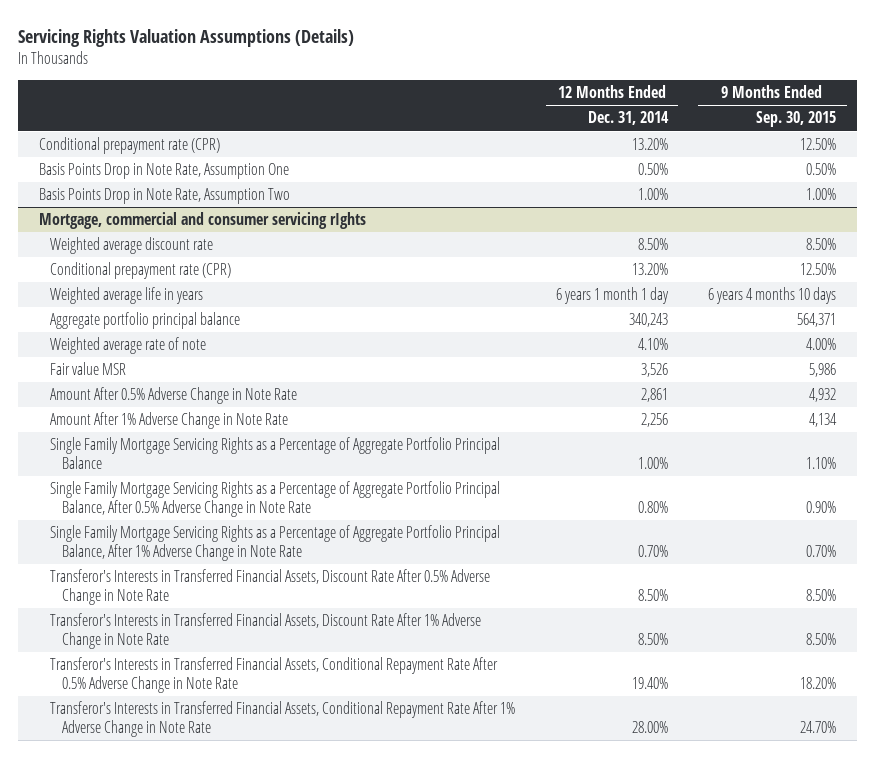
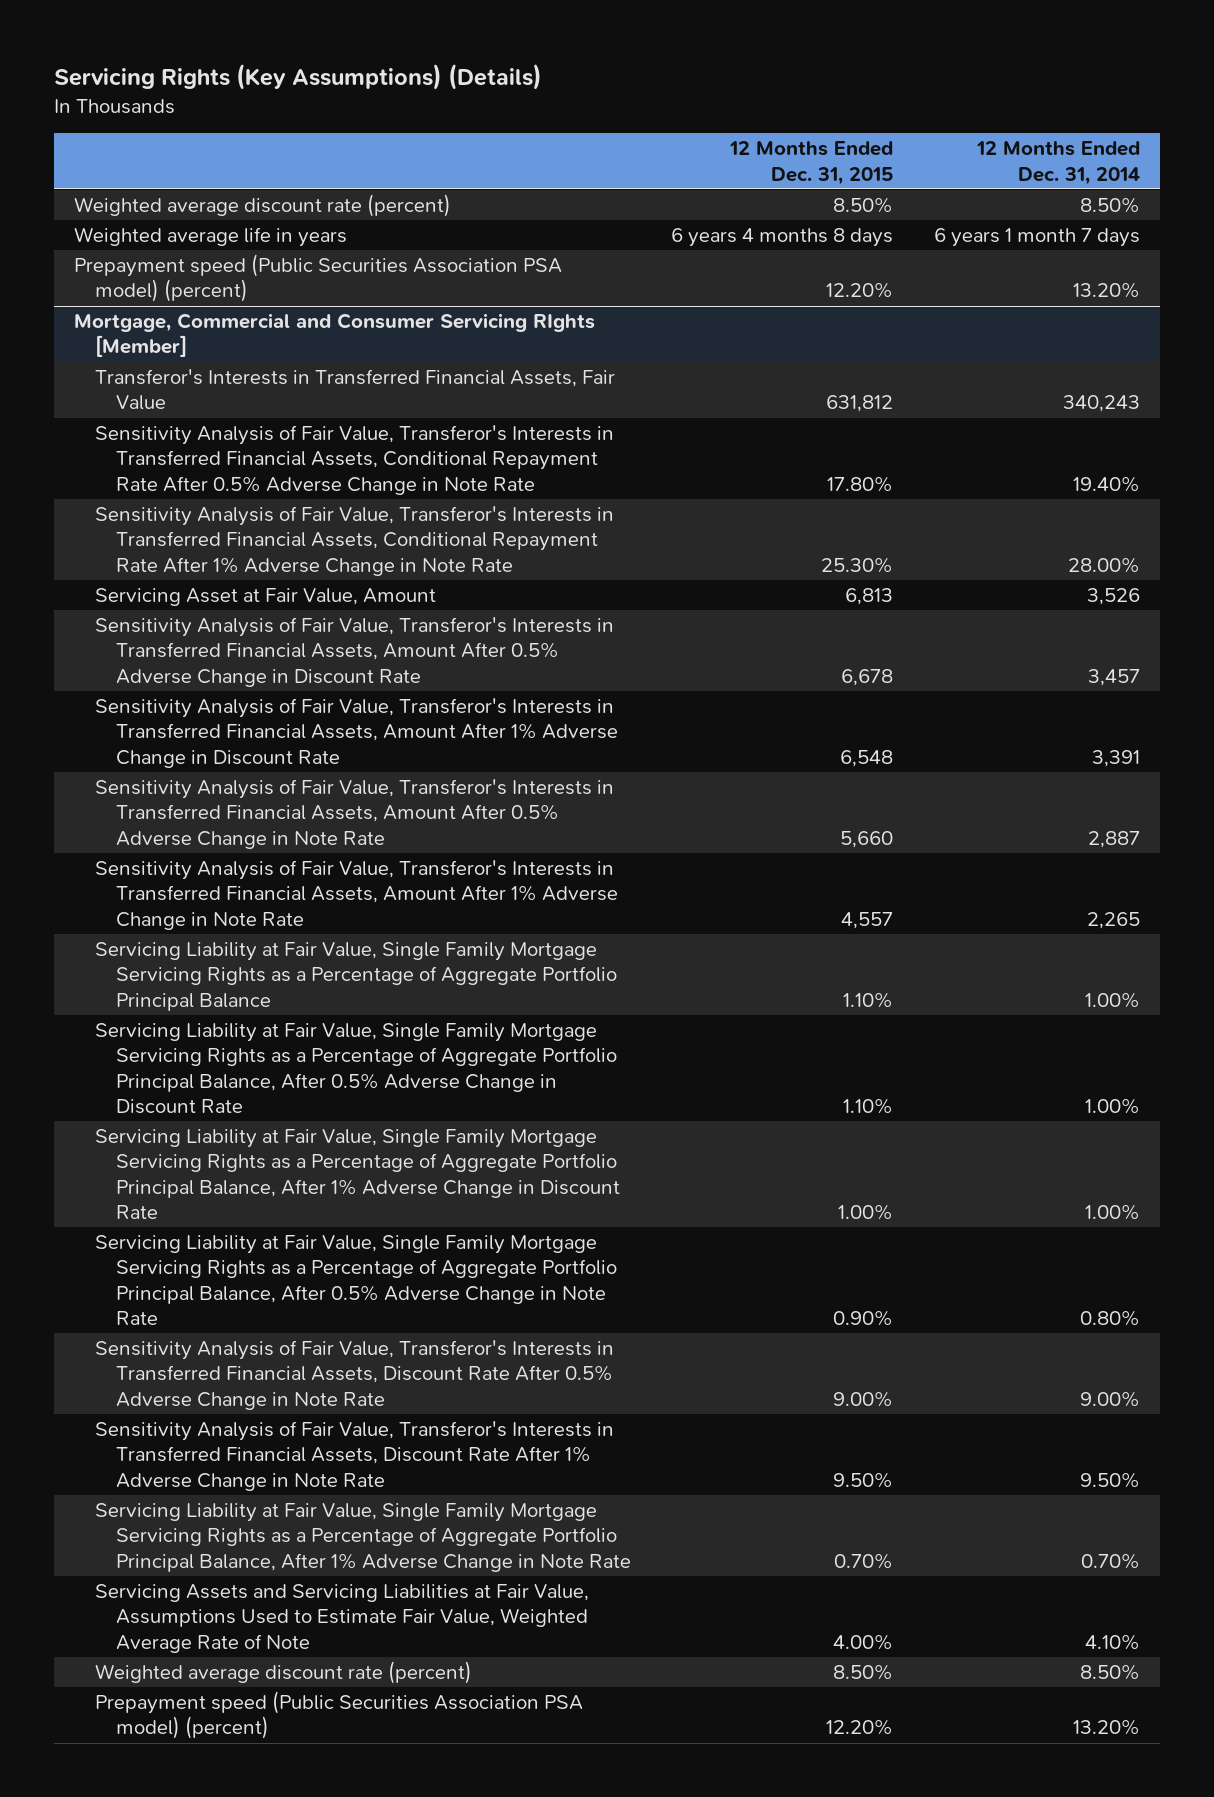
- Servicing Rights Valuation Assumptions (Details)
+ Servicing Rights (Key Assumptions) (Details)
- | 12 Months Ended Dec. 31, 2014 | 9 Months Ended Sep. 30, 2015
+ | 12 Months Ended Dec. 31, 2015 | 12 Months Ended Dec. 31, 2014
- Conditional prepayment rate (CPR) | 13.20% | 12.50%
- Basis Points Drop in Note Rate, Assumption One | 0.50% | 0.50%
- Basis Points Drop in Note Rate, Assumption Two | 1.00% | 1.00%
- Mortgage, commercial and consumer servicing rIghts
- Weighted average discount rate | 8.50% | 8.50%
- Conditional prepayment rate (CPR) | 13.20% | 12.50%
- Weighted average life in years | 6 years 1 month 1 day | 6 years 4 months 10 days
- Aggregate portfolio principal balance | 340,243 | 564,371
- Weighted average rate of note | 4.10% | 4.00%
- Fair value MSR | 3,526 | 5,986
- Amount After 0.5% Adverse Change in Note Rate | 2,861 | 4,932
- Amount After 1% Adverse Change in Note Rate | 2,256 | 4,134
- Single Family Mortgage Servicing Rights as a Percentage of Aggregate Portfolio Principal Balance | 1.00% | 1.10%
- Single Family Mortgage Servicing Rights as a Percentage of Aggregate Portfolio Principal Balance, After 0.5% Adverse Change in Note Rate | 0.80% | 0.90%
- Single Family Mortgage Servicing Rights as a Percentage of Aggregate Portfolio Principal Balance, After 1% Adverse Change in Note Rate | 0.70% | 0.70%
- Transferor's Interests in Transferred Financial Assets, Discount Rate After 0.5% Adverse Change in Note Rate | 8.50% | 8.50%
- Transferor's Interests in Transferred Financial Assets, Discount Rate After 1% Adverse Change in Note Rate | 8.50% | 8.50%
- Transferor's Interests in Transferred Financial Assets, Conditional Repayment Rate After 0.5% Adverse Change in Note Rate | 19.40% | 18.20%
- Transferor's Interests in Transferred Financial Assets, Conditional Repayment Rate After 1% Adverse Change in Note Rate | 28.00% | 24.70%
+ Weighted average discount rate (percent) | 8.50% | 8.50%
+ Weighted average life in years | 6 years 4 months 8 days | 6 years 1 month 7 days
+ Prepayment speed (Public Securities Association PSA model) (percent) | 12.20% | 13.20%
+ Mortgage, Commercial and Consumer Servicing RIghts [Member]
+ Transferor's Interests in Transferred Financial Assets, Fair Value | 631,812 | 340,243
+ Sensitivity Analysis of Fair Value, Transferor's Interests in Transferred Financial Assets, Conditional Repayment Rate After 0.5% Adverse Change in Note Rate | 17.80% | 19.40%
+ Sensitivity Analysis of Fair Value, Transferor's Interests in Transferred Financial Assets, Conditional Repayment Rate After 1% Adverse Change in Note Rate | 25.30% | 28.00%
+ Servicing Asset at Fair Value, Amount | 6,813 | 3,526
+ Sensitivity Analysis of Fair Value, Transferor's Interests in Transferred Financial Assets, Amount After 0.5% Adverse Change in Discount Rate | 6,678 | 3,457
+ Sensitivity Analysis of Fair Value, Transferor's Interests in Transferred Financial Assets, Amount After 1% Adverse Change in Discount Rate | 6,548 | 3,391
+ Sensitivity Analysis of Fair Value, Transferor's Interests in Transferred Financial Assets, Amount After 0.5% Adverse Change in Note Rate | 5,660 | 2,887
+ Sensitivity Analysis of Fair Value, Transferor's Interests in Transferred Financial Assets, Amount After 1% Adverse Change in Note Rate | 4,557 | 2,265
+ Servicing Liability at Fair Value, Single Family Mortgage Servicing Rights as a Percentage of Aggregate Portfolio Principal Balance | 1.10% | 1.00%
+ Servicing Liability at Fair Value, Single Family Mortgage Servicing Rights as a Percentage of Aggregate Portfolio Principal Balance, After 0.5% Adverse Change in Discount Rate | 1.10% | 1.00%
+ Servicing Liability at Fair Value, Single Family Mortgage Servicing Rights as a Percentage of Aggregate Portfolio Principal Balance, After 1% Adverse Change in Discount Rate | 1.00% | 1.00%
+ Servicing Liability at Fair Value, Single Family Mortgage Servicing Rights as a Percentage of Aggregate Portfolio Principal Balance, After 0.5% Adverse Change in Note Rate | 0.90% | 0.80%
+ Sensitivity Analysis of Fair Value, Transferor's Interests in Transferred Financial Assets, Discount Rate After 0.5% Adverse Change in Note Rate | 9.00% | 9.00%
+ Sensitivity Analysis of Fair Value, Transferor's Interests in Transferred Financial Assets, Discount Rate After 1% Adverse Change in Note Rate | 9.50% | 9.50%
+ Servicing Liability at Fair Value, Single Family Mortgage Servicing Rights as a Percentage of Aggregate Portfolio Principal Balance, After 1% Adverse Change in Note Rate | 0.70% | 0.70%
+ Servicing Assets and Servicing Liabilities at Fair Value, Assumptions Used to Estimate Fair Value, Weighted Average Rate of Note | 4.00% | 4.10%
+ Weighted average discount rate (percent) | 8.50% | 8.50%
+ Prepayment speed (Public Securities Association PSA model) (percent) | 12.20% | 13.20%

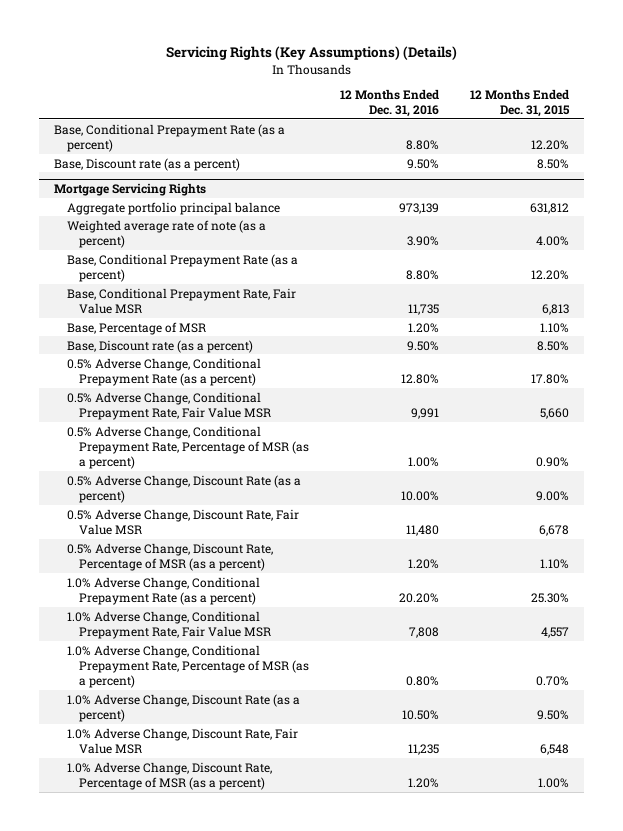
- | 12 Months Ended Dec. 31, 2015 | 12 Months Ended Dec. 31, 2014
+ | 12 Months Ended Dec. 31, 2016 | 12 Months Ended Dec. 31, 2015
- Weighted average discount rate (percent) | 8.50% | 8.50%
- Weighted average life in years | 6 years 4 months 8 days | 6 years 1 month 7 days
- Prepayment speed (Public Securities Association PSA model) (percent) | 12.20% | 13.20%
- Mortgage, Commercial and Consumer Servicing RIghts [Member]
- Transferor's Interests in Transferred Financial Assets, Fair Value | 631,812 | 340,243
- Sensitivity Analysis of Fair Value, Transferor's Interests in Transferred Financial Assets, Conditional Repayment Rate After 0.5% Adverse Change in Note Rate | 17.80% | 19.40%
- Sensitivity Analysis of Fair Value, Transferor's Interests in Transferred Financial Assets, Conditional Repayment Rate After 1% Adverse Change in Note Rate | 25.30% | 28.00%
- Servicing Asset at Fair Value, Amount | 6,813 | 3,526
- Sensitivity Analysis of Fair Value, Transferor's Interests in Transferred Financial Assets, Amount After 0.5% Adverse Change in Discount Rate | 6,678 | 3,457
- Sensitivity Analysis of Fair Value, Transferor's Interests in Transferred Financial Assets, Amount After 1% Adverse Change in Discount Rate | 6,548 | 3,391
- Sensitivity Analysis of Fair Value, Transferor's Interests in Transferred Financial Assets, Amount After 0.5% Adverse Change in Note Rate | 5,660 | 2,887
- Sensitivity Analysis of Fair Value, Transferor's Interests in Transferred Financial Assets, Amount After 1% Adverse Change in Note Rate | 4,557 | 2,265
- Servicing Liability at Fair Value, Single Family Mortgage Servicing Rights as a Percentage of Aggregate Portfolio Principal Balance | 1.10% | 1.00%
- Servicing Liability at Fair Value, Single Family Mortgage Servicing Rights as a Percentage of Aggregate Portfolio Principal Balance, After 0.5% Adverse Change in Discount Rate | 1.10% | 1.00%
- Servicing Liability at Fair Value, Single Family Mortgage Servicing Rights as a Percentage of Aggregate Portfolio Principal Balance, After 1% Adverse Change in Discount Rate | 1.00% | 1.00%
- Servicing Liability at Fair Value, Single Family Mortgage Servicing Rights as a Percentage of Aggregate Portfolio Principal Balance, After 0.5% Adverse Change in Note Rate | 0.90% | 0.80%
- Sensitivity Analysis of Fair Value, Transferor's Interests in Transferred Financial Assets, Discount Rate After 0.5% Adverse Change in Note Rate | 9.00% | 9.00%
- Sensitivity Analysis of Fair Value, Transferor's Interests in Transferred Financial Assets, Discount Rate After 1% Adverse Change in Note Rate | 9.50% | 9.50%
- Servicing Liability at Fair Value, Single Family Mortgage Servicing Rights as a Percentage of Aggregate Portfolio Principal Balance, After 1% Adverse Change in Note Rate | 0.70% | 0.70%
- Servicing Assets and Servicing Liabilities at Fair Value, Assumptions Used to Estimate Fair Value, Weighted Average Rate of Note | 4.00% | 4.10%
- Weighted average discount rate (percent) | 8.50% | 8.50%
- Prepayment speed (Public Securities Association PSA model) (percent) | 12.20% | 13.20%
+ Base, Conditional Prepayment Rate (as a percent) | 8.80% | 12.20%
+ Base, Discount rate (as a percent) | 9.50% | 8.50%
+ Mortgage Servicing Rights
+ Aggregate portfolio principal balance | 973,139 | 631,812
+ Weighted average rate of note (as a percent) | 3.90% | 4.00%
+ Base, Conditional Prepayment Rate (as a percent) | 8.80% | 12.20%
+ Base, Conditional Prepayment Rate, Fair Value MSR | 11,735 | 6,813
+ Base, Percentage of MSR | 1.20% | 1.10%
+ Base, Discount rate (as a percent) | 9.50% | 8.50%
+ 0.5% Adverse Change, Conditional Prepayment Rate (as a percent) | 12.80% | 17.80%
+ 0.5% Adverse Change, Conditional Prepayment Rate, Fair Value MSR | 9,991 | 5,660
+ 0.5% Adverse Change, Conditional Prepayment Rate, Percentage of MSR (as a percent) | 1.00% | 0.90%
+ 0.5% Adverse Change, Discount Rate (as a percent) | 10.00% | 9.00%
+ 0.5% Adverse Change, Discount Rate, Fair Value MSR | 11,480 | 6,678
+ 0.5% Adverse Change, Discount Rate, Percentage of MSR (as a percent) | 1.20% | 1.10%
+ 1.0% Adverse Change, Conditional Prepayment Rate (as a percent) | 20.20% | 25.30%
+ 1.0% Adverse Change, Conditional Prepayment Rate, Fair Value MSR | 7,808 | 4,557
+ 1.0% Adverse Change, Conditional Prepayment Rate, Percentage of MSR (as a percent) | 0.80% | 0.70%
+ 1.0% Adverse Change, Discount Rate (as a percent) | 10.50% | 9.50%
+ 1.0% Adverse Change, Discount Rate, Fair Value MSR | 11,235 | 6,548
+ 1.0% Adverse Change, Discount Rate, Percentage of MSR (as a percent) | 1.20% | 1.00%

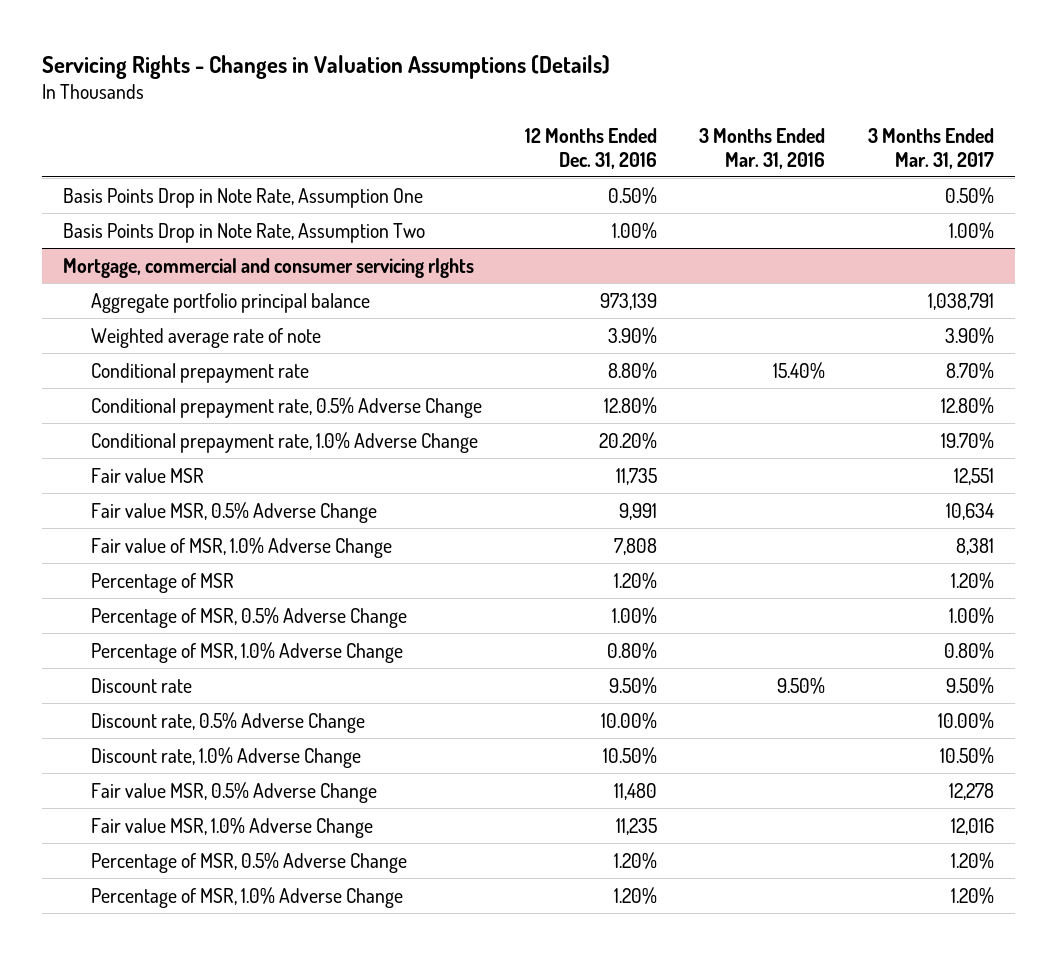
- Servicing Rights (Key Assumptions) (Details)
+ Servicing Rights - Changes in Valuation Assumptions (Details)
- | 12 Months Ended Dec. 31, 2016 | 12 Months Ended Dec. 31, 2015
+ | 12 Months Ended Dec. 31, 2016 | 3 Months Ended Mar. 31, 2016 | 3 Months Ended Mar. 31, 2017
- Base, Conditional Prepayment Rate (as a percent) | 8.80% | 12.20%
- Base, Discount rate (as a percent) | 9.50% | 8.50%
- Mortgage Servicing Rights
+ Basis Points Drop in Note Rate, Assumption One | 0.50% | | 0.50%
+ Basis Points Drop in Note Rate, Assumption Two | 1.00% | | 1.00%
+ Mortgage, commercial and consumer servicing rIghts
- Weighted average rate of note (as a percent) | 3.90% | 4.00%
- Base, Conditional Prepayment Rate (as a percent) | 8.80% | 12.20%
- Base, Conditional Prepayment Rate, Fair Value MSR | 11,735 | 6,813
- Base, Percentage of MSR | 1.20% | 1.10%
- Base, Discount rate (as a percent) | 9.50% | 8.50%
- 0.5% Adverse Change, Conditional Prepayment Rate (as a percent) | 12.80% | 17.80%
- 0.5% Adverse Change, Conditional Prepayment Rate, Fair Value MSR | 9,991 | 5,660
- 0.5% Adverse Change, Conditional Prepayment Rate, Percentage of MSR (as a percent) | 1.00% | 0.90%
- 0.5% Adverse Change, Discount Rate (as a percent) | 10.00% | 9.00%
- 0.5% Adverse Change, Discount Rate, Fair Value MSR | 11,480 | 6,678
- 0.5% Adverse Change, Discount Rate, Percentage of MSR (as a percent) | 1.20% | 1.10%
- 1.0% Adverse Change, Conditional Prepayment Rate (as a percent) | 20.20% | 25.30%
- 1.0% Adverse Change, Conditional Prepayment Rate, Fair Value MSR | 7,808 | 4,557
- 1.0% Adverse Change, Conditional Prepayment Rate, Percentage of MSR (as a percent) | 0.80% | 0.70%
- 1.0% Adverse Change, Discount Rate (as a percent) | 10.50% | 9.50%
- 1.0% Adverse Change, Discount Rate, Fair Value MSR | 11,235 | 6,548
- 1.0% Adverse Change, Discount Rate, Percentage of MSR (as a percent) | 1.20% | 1.00%
+ Weighted average rate of note | 3.90% | | 3.90%
+ Conditional prepayment rate | 8.80% | 15.40% | 8.70%
+ Conditional prepayment rate, 0.5% Adverse Change | 12.80% | | 12.80%
+ Conditional prepayment rate, 1.0% Adverse Change | 20.20% | | 19.70%
+ Fair value MSR | 11,735 | | 12,551
+ Fair value MSR, 0.5% Adverse Change | 9,991 | | 10,634
+ Fair value of MSR, 1.0% Adverse Change | 7,808 | | 8,381
+ Percentage of MSR | 1.20% | | 1.20%
+ Percentage of MSR, 0.5% Adverse Change | 1.00% | | 1.00%
+ Percentage of MSR, 1.0% Adverse Change | 0.80% | | 0.80%
+ Discount rate | 9.50% | 9.50% | 9.50%
+ Discount rate, 0.5% Adverse Change | 10.00% | | 10.00%
+ Discount rate, 1.0% Adverse Change | 10.50% | | 10.50%
+ Fair value MSR, 0.5% Adverse Change | 11,480 | | 12,278
+ Fair value MSR, 1.0% Adverse Change | 11,235 | | 12,016
+ Percentage of MSR, 0.5% Adverse Change | 1.20% | | 1.20%
+ Percentage of MSR, 1.0% Adverse Change | 1.20% | | 1.20%

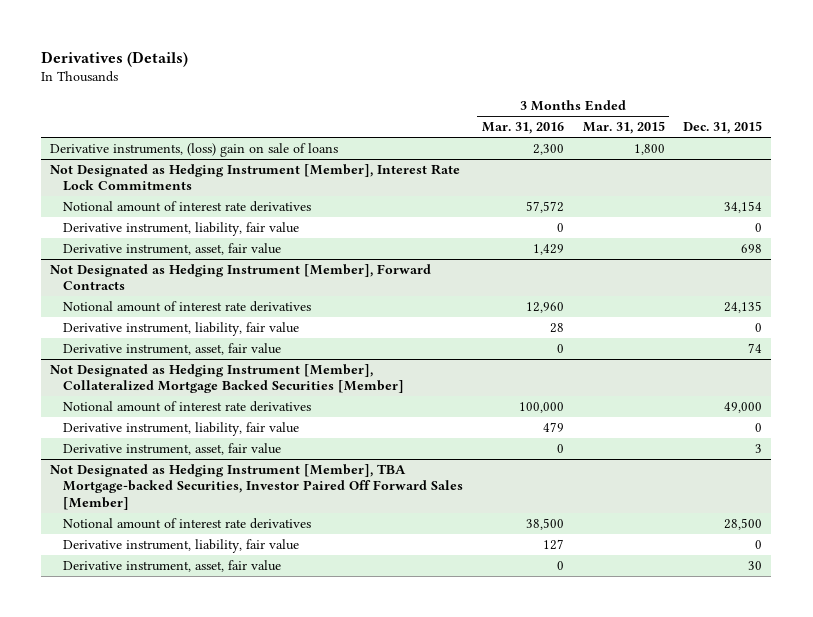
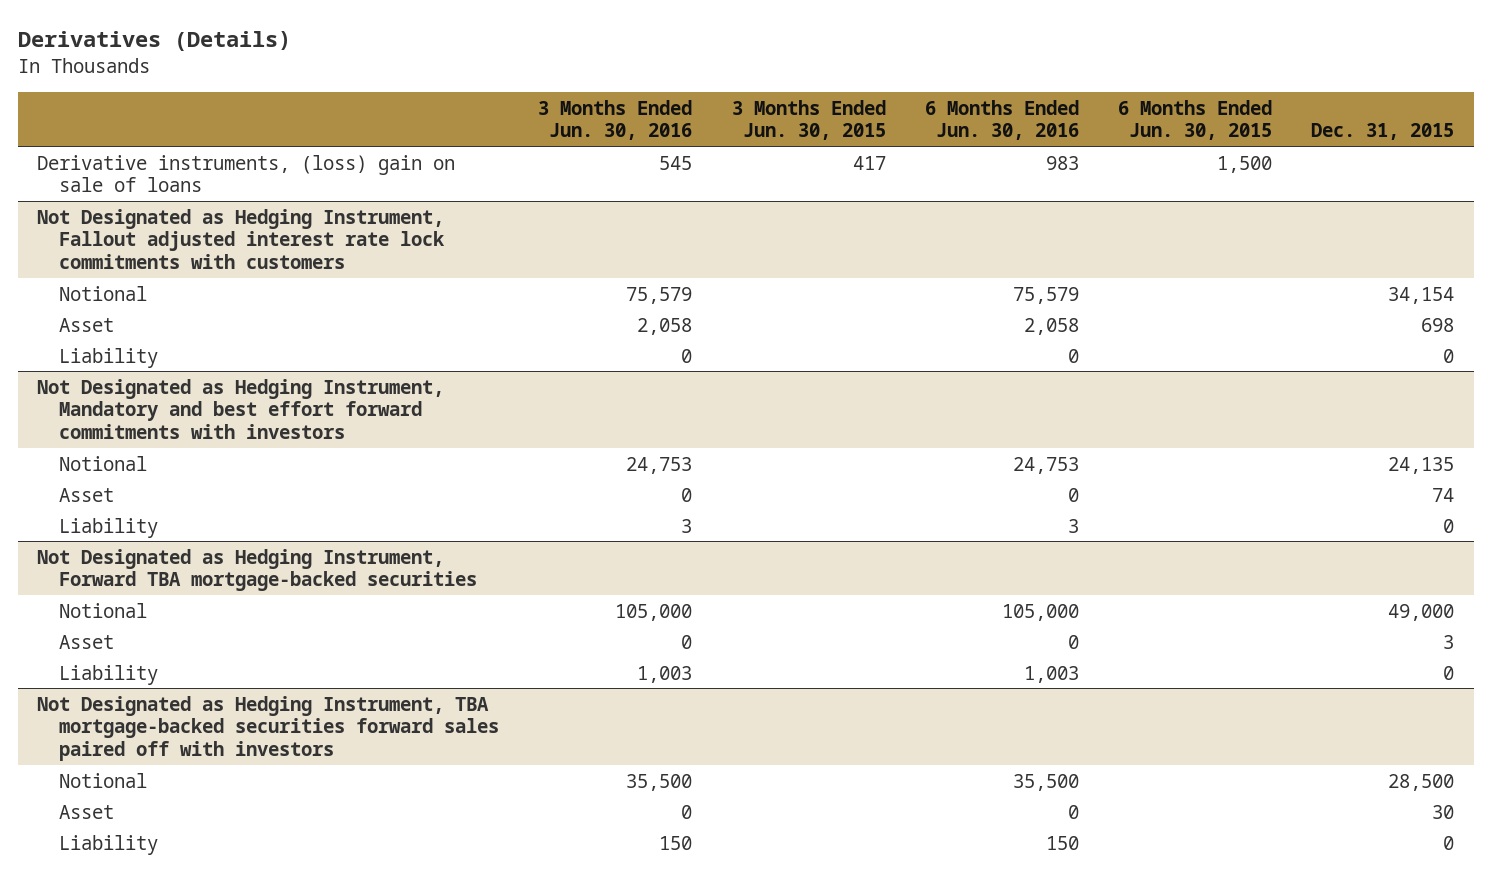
- | 3 Months Ended Mar. 31, 2016 | 3 Months Ended Mar. 31, 2015 | Dec. 31, 2015
+ | 3 Months Ended Jun. 30, 2016 | 3 Months Ended Jun. 30, 2015 | 6 Months Ended Jun. 30, 2016 | 6 Months Ended Jun. 30, 2015 | Dec. 31, 2015
- Not Designated as Hedging Instrument [Member], Interest Rate Lock Commitments
- Notional amount of interest rate derivatives | 57,572 | | 34,154
- Derivative instrument, liability, fair value | 0 | | 0
- Derivative instrument, asset, fair value | 1,429 | | 698
- Not Designated as Hedging Instrument [Member], Forward Contracts
- Notional amount of interest rate derivatives | 12,960 | | 24,135
- Derivative instrument, liability, fair value | 28 | | 0
- Derivative instrument, asset, fair value | 0 | | 74
- Not Designated as Hedging Instrument [Member], Collateralized Mortgage Backed Securities [Member]
- Notional amount of interest rate derivatives | 100,000 | | 49,000
- Derivative instrument, liability, fair value | 479 | | 0
- Derivative instrument, asset, fair value | 0 | | 3
- Not Designated as Hedging Instrument [Member], TBA Mortgage-backed Securities, Investor Paired Off Forward Sales [Member]
- Notional amount of interest rate derivatives | 38,500 | | 28,500
- Derivative instrument, liability, fair value | 127 | | 0
- Derivative instrument, asset, fair value | 0 | | 30
+ Not Designated as Hedging Instrument, Fallout adjusted interest rate lock commitments with customers
+ Notional | 75,579 | | 75,579 | | 34,154
+ Asset | 2,058 | | 2,058 | | 698
+ Liability | 0 | | 0 | | 0
+ Not Designated as Hedging Instrument, Mandatory and best effort forward commitments with investors
+ Notional | 24,753 | | 24,753 | | 24,135
+ Asset | 0 | | 0 | | 74
+ Liability | 3 | | 3 | | 0
+ Not Designated as Hedging Instrument, Forward TBA mortgage-backed securities
+ Notional | 105,000 | | 105,000 | | 49,000
+ Asset | 0 | | 0 | | 3
+ Liability | 1,003 | | 1,003 | | 0
+ Not Designated as Hedging Instrument, TBA mortgage-backed securities forward sales paired off with investors
+ Notional | 35,500 | | 35,500 | | 28,500
+ Asset | 0 | | 0 | | 30
+ Liability | 150 | | 150 | | 0

